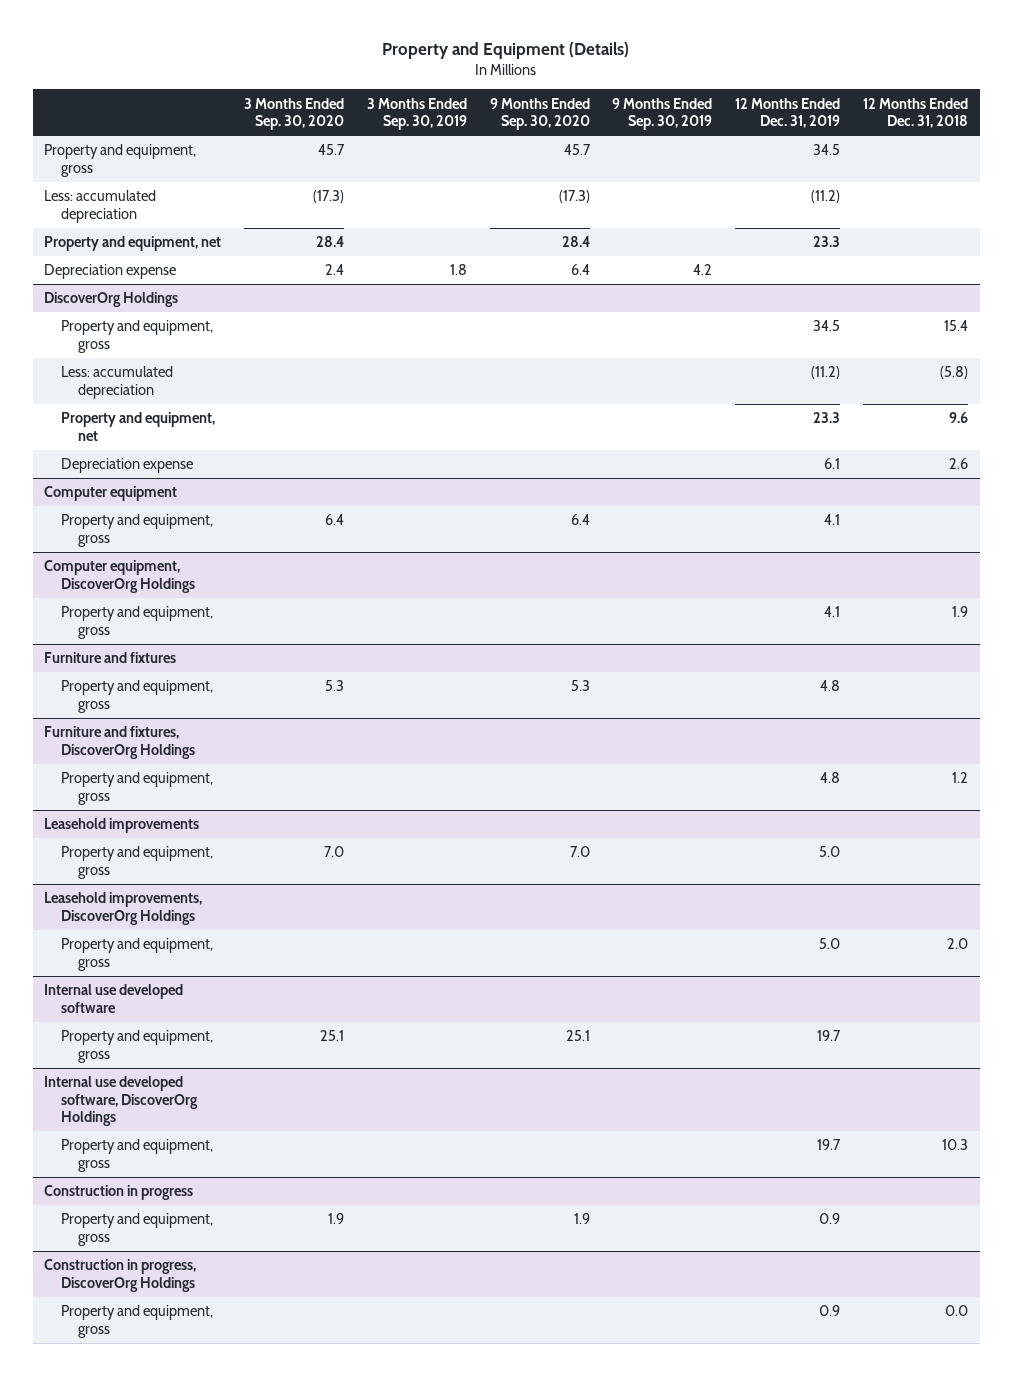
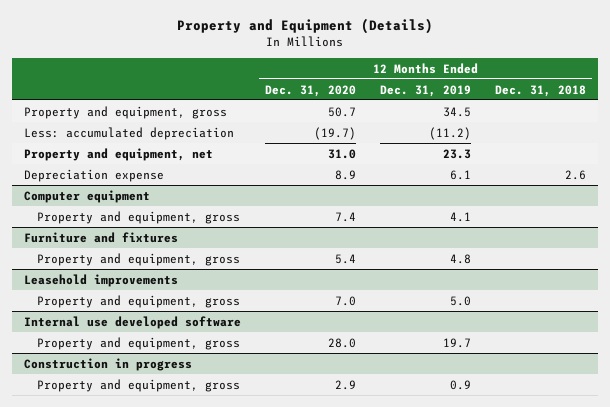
- | 3 Months Ended Sep. 30, 2020 | 3 Months Ended Sep. 30, 2019 | 9 Months Ended Sep. 30, 2020 | 9 Months Ended Sep. 30, 2019 | 12 Months Ended Dec. 31, 2019 | 12 Months Ended Dec. 31, 2018
+ | 12 Months Ended Dec. 31, 2020 | 12 Months Ended Dec. 31, 2019 | 12 Months Ended Dec. 31, 2018
- Depreciation expense | 2.4 | 1.8 | 6.4 | 4.2 | |
- DiscoverOrg Holdings
- Property and equipment, gross | | | | | 34.5 | 15.4
- Less: accumulated depreciation | | | | | (11.2) | (5.8)
- Property and equipment, net | | | | | 23.3 | 9.6
- Computer equipment, DiscoverOrg Holdings
- Property and equipment, gross | | | | | 4.1 | 1.9
- Furniture and fixtures, DiscoverOrg Holdings
- Property and equipment, gross | | | | | 4.8 | 1.2
- Leasehold improvements, DiscoverOrg Holdings
- Property and equipment, gross | | | | | 5.0 | 2.0
- Internal use developed software, DiscoverOrg Holdings
- Property and equipment, gross | | | | | 19.7 | 10.3
- Construction in progress, DiscoverOrg Holdings
- Property and equipment, gross | | | | | 0.9 | 0.0

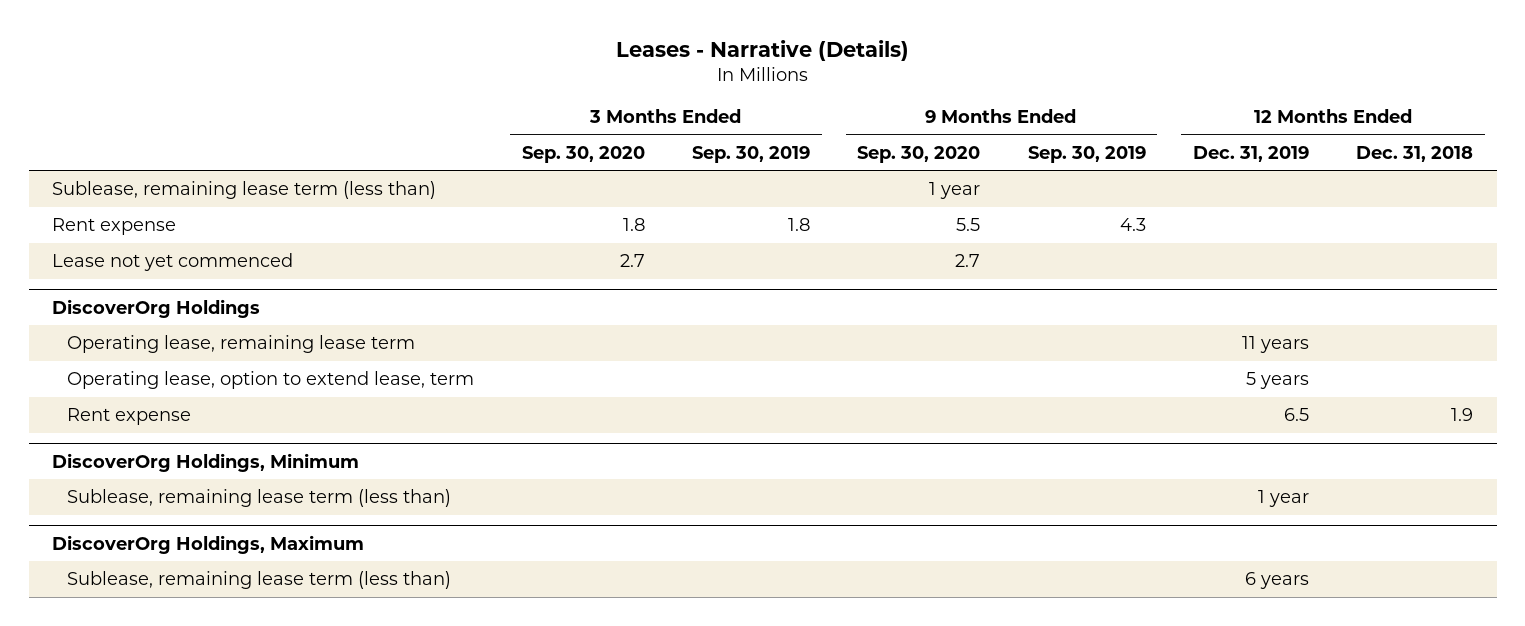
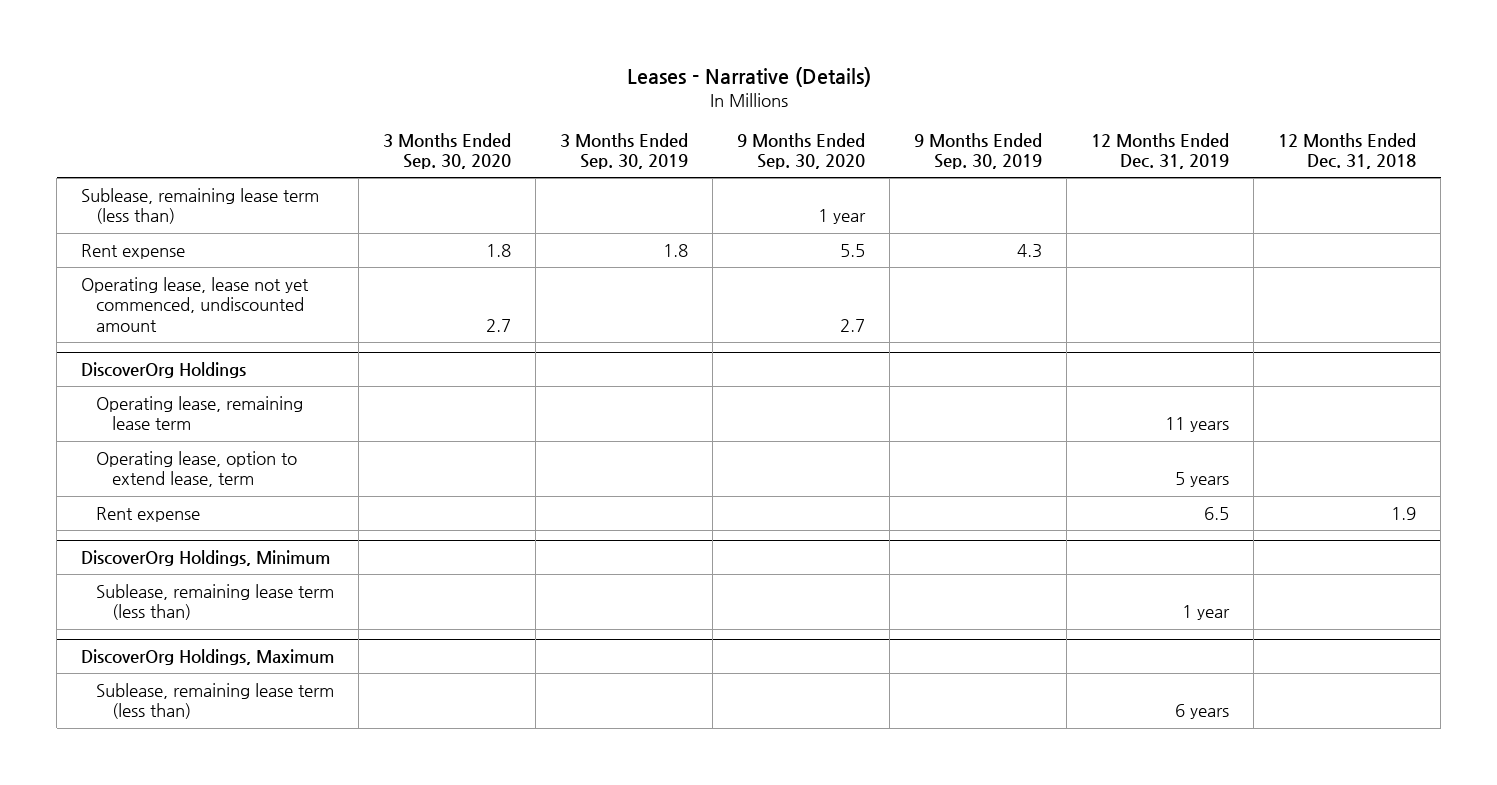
- Lease not yet commenced | 2.7 | | 2.7 | | |
+ Operating lease, lease not yet commenced, undiscounted amount | 2.7 | | 2.7 | | |

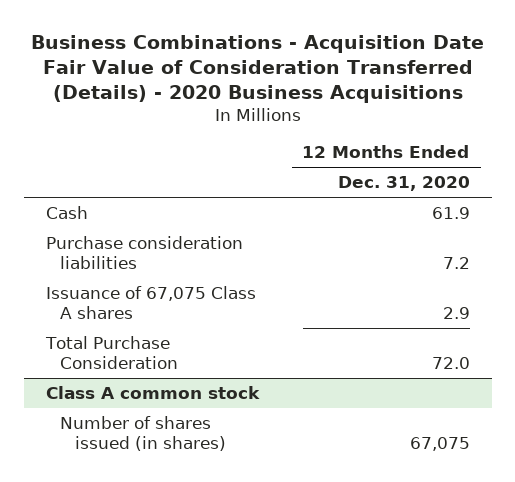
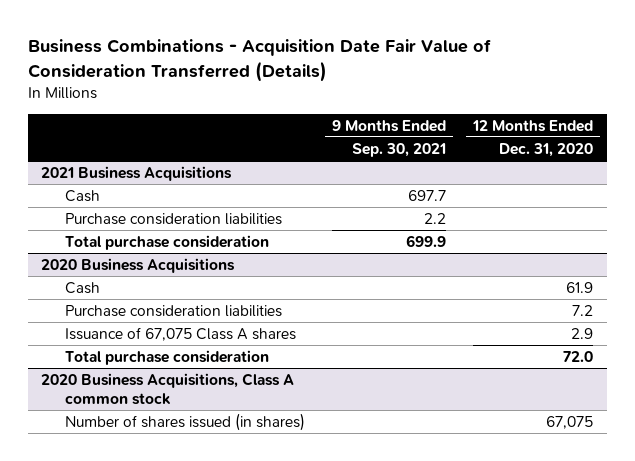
- Business Combinations - Acquisition Date Fair Value of Consideration Transferred (Details) - 2020 Business Acquisitions
+ Business Combinations - Acquisition Date Fair Value of Consideration Transferred (Details)
- | 12 Months Ended Dec. 31, 2020
+ | 9 Months Ended Sep. 30, 2021 | 12 Months Ended Dec. 31, 2020
+ 2021 Business Acquisitions
+ Cash | 697.7 |
+ Purchase consideration liabilities | 2.2 |
+ Total purchase consideration | 699.9 |
+ 2020 Business Acquisitions
- Total Purchase Consideration | 72.0
- Class A common stock
+ Total purchase consideration | | 72.0
+ 2020 Business Acquisitions, Class A common stock

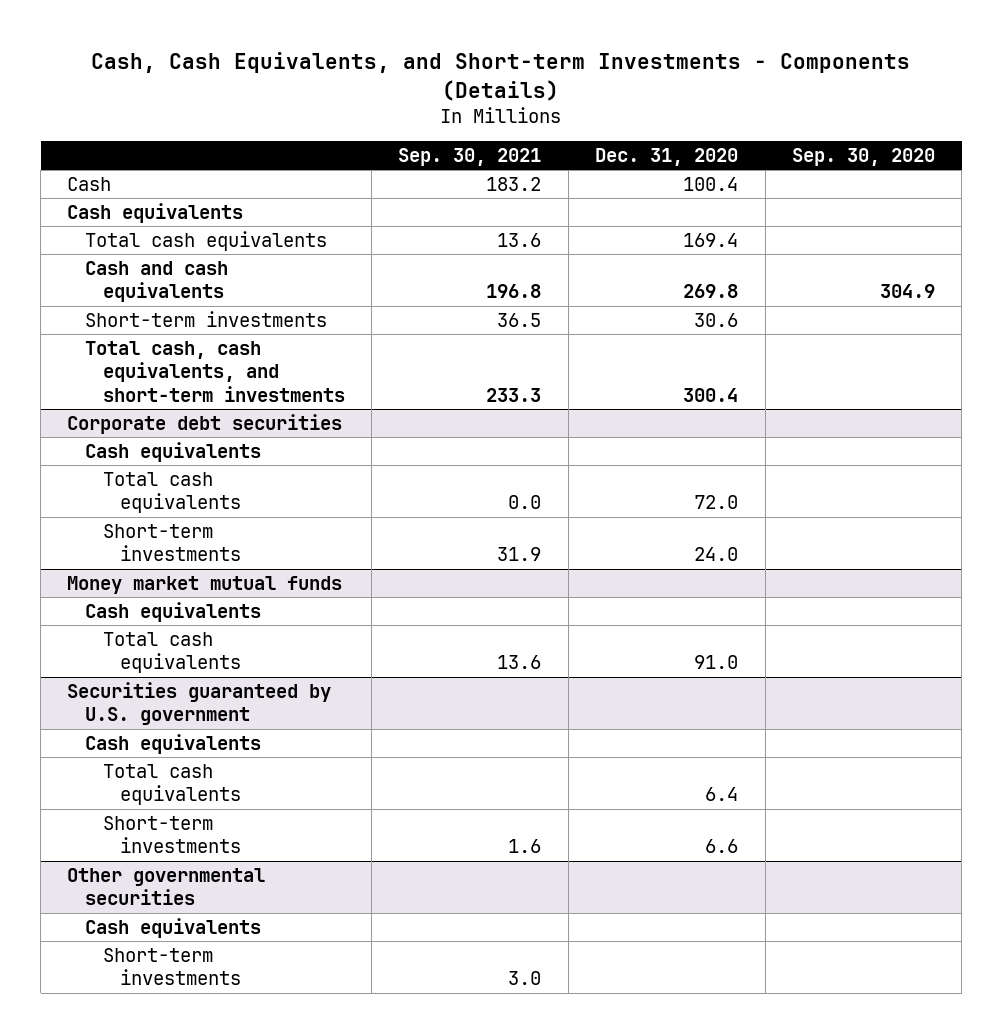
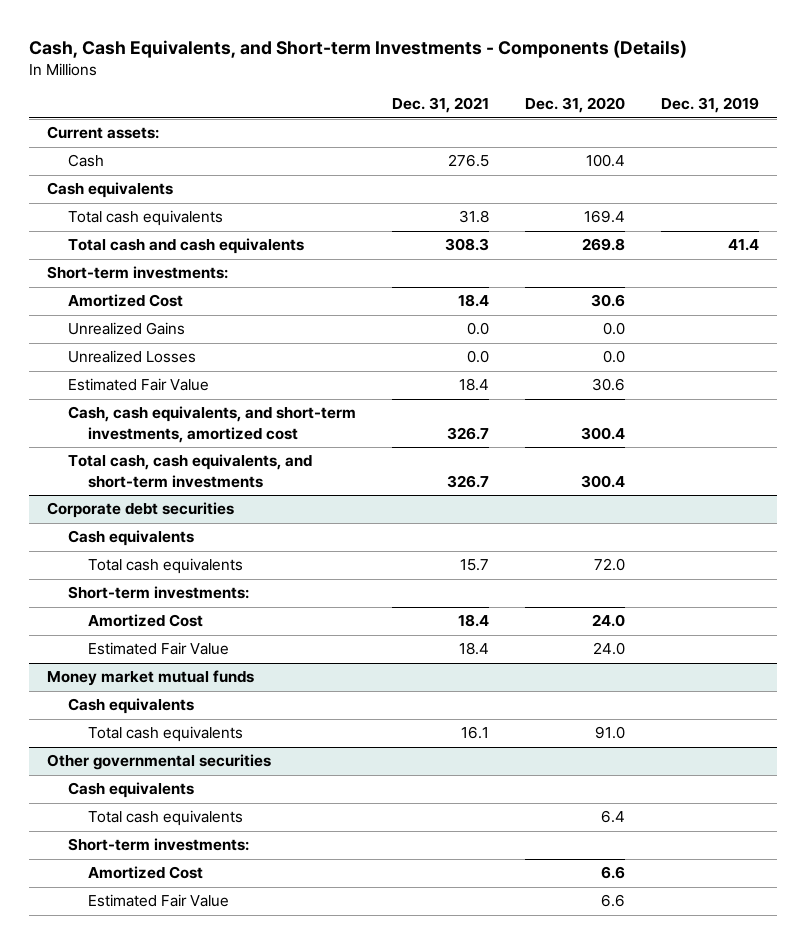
- | Sep. 30, 2021 | Dec. 31, 2020 | Sep. 30, 2020
+ | Dec. 31, 2021 | Dec. 31, 2020 | Dec. 31, 2019
+ Current assets:
- Cash and cash equivalents | 196.8 | 269.8 | 304.9
- Short-term investments | 36.5 | 30.6 |
+ Total cash and cash equivalents | 308.3 | 269.8 | 41.4
+ Short-term investments:
+ Amortized Cost | 18.4 | 30.6 |
+ Unrealized Gains | 0.0 | 0.0 |
+ Unrealized Losses | 0.0 | 0.0 |
+ Estimated Fair Value | 18.4 | 30.6 |
+ Cash, cash equivalents, and short-term investments, amortized cost | 326.7 | 300.4 |
@ Corporate debt securities
- Short-term investments | 31.9 | 24.0 |
+ Short-term investments:
+ Amortized Cost | 18.4 | 24.0 |
+ Estimated Fair Value | 18.4 | 24.0 |
- Securities guaranteed by U.S. government
- Cash equivalents
- Total cash equivalents | | 6.4 |
- Short-term investments | 1.6 | 6.6 |
@ Other governmental securities
- Short-term investments | 3.0 | |
+ Total cash equivalents | | 6.4 |
+ Short-term investments:
+ Amortized Cost | | 6.6 |
+ Estimated Fair Value | | 6.6 |

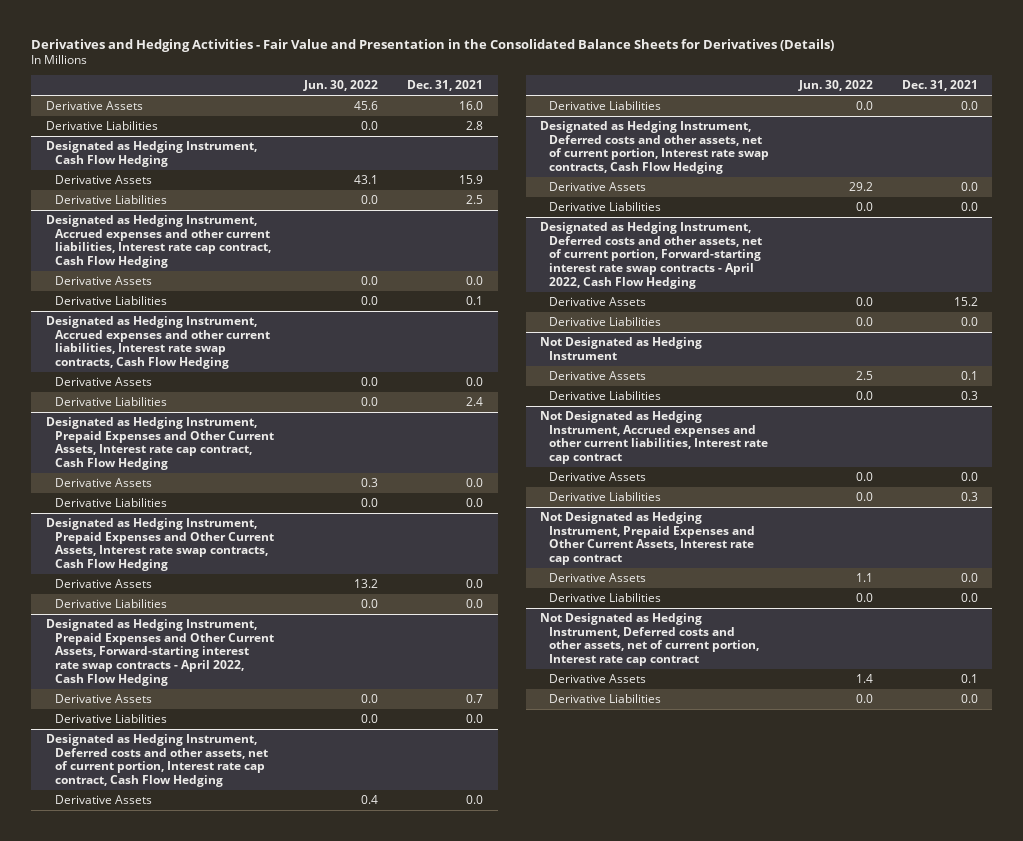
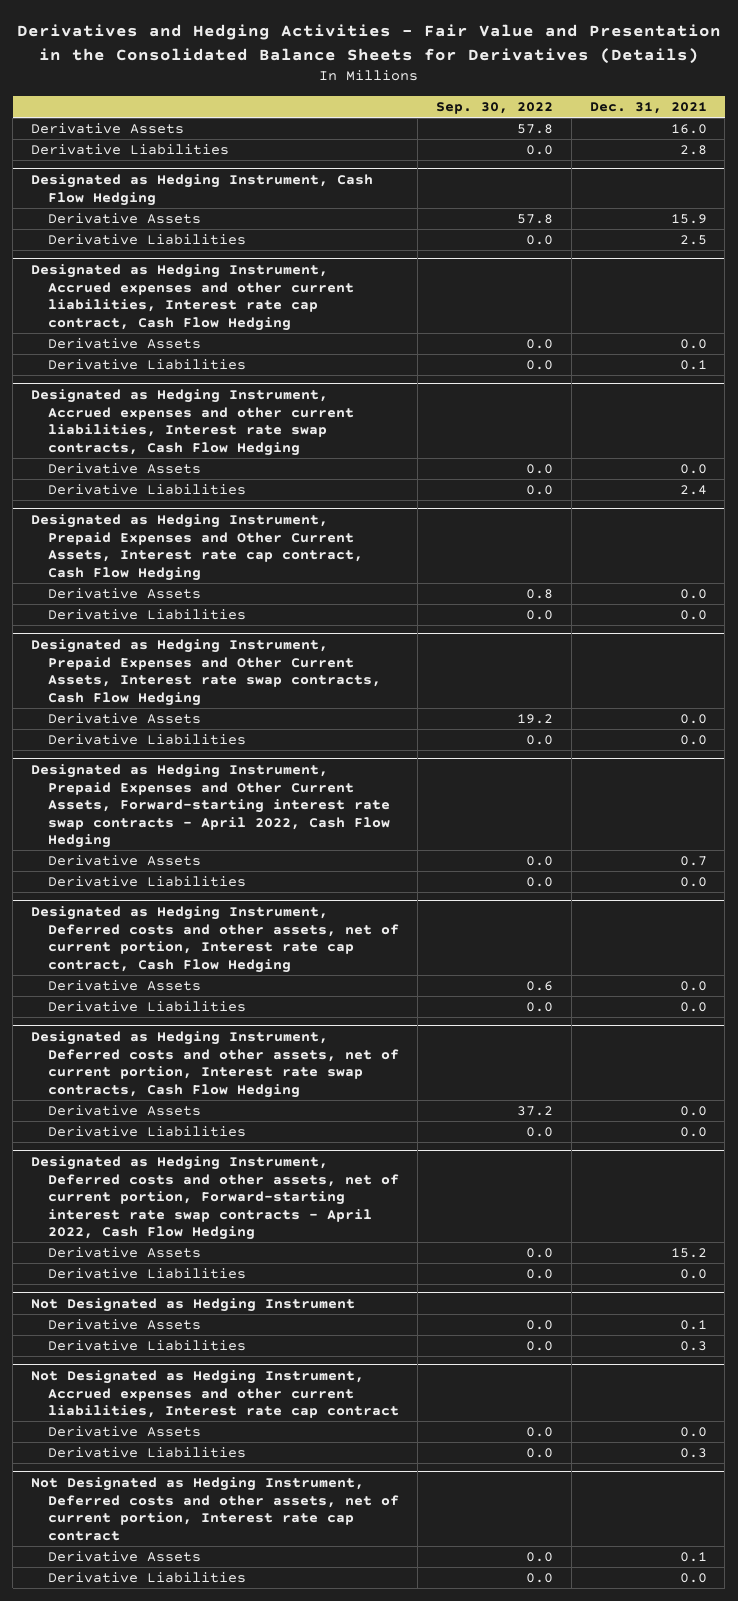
- | Jun. 30, 2022 | Dec. 31, 2021
+ | Sep. 30, 2022 | Dec. 31, 2021
- Not Designated as Hedging Instrument, Prepaid Expenses and Other Current Assets, Interest rate cap contract
- Derivative Assets | 1.1 | 0.0
- Derivative Liabilities | 0.0 | 0.0

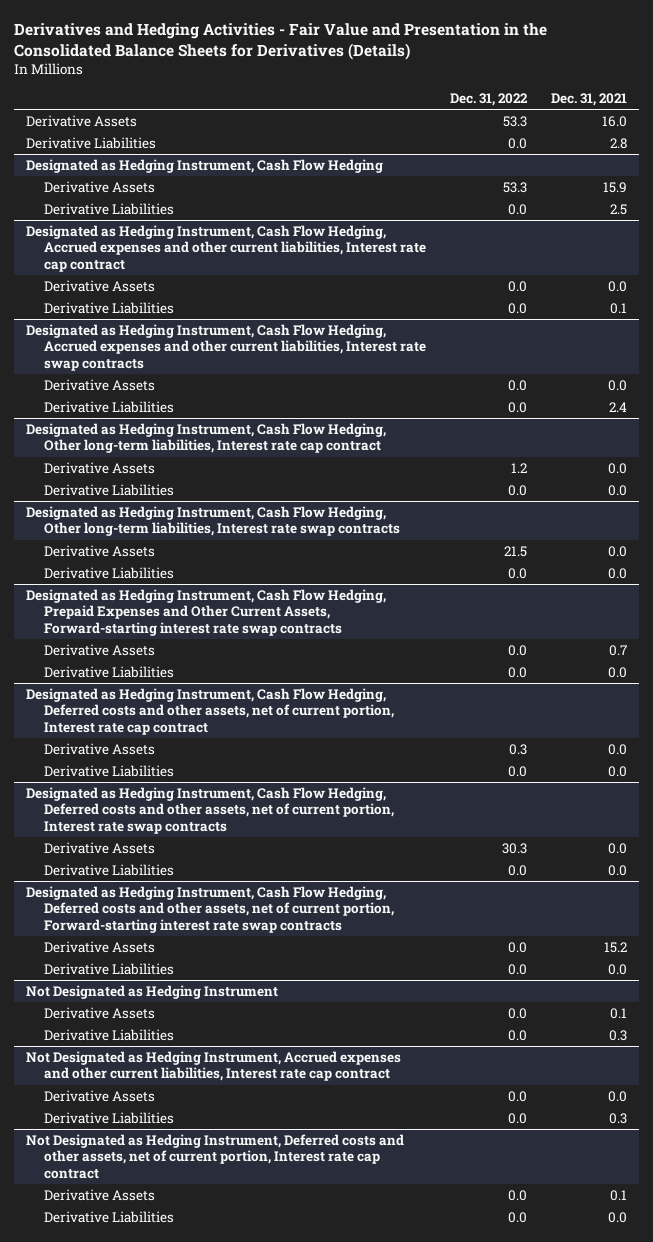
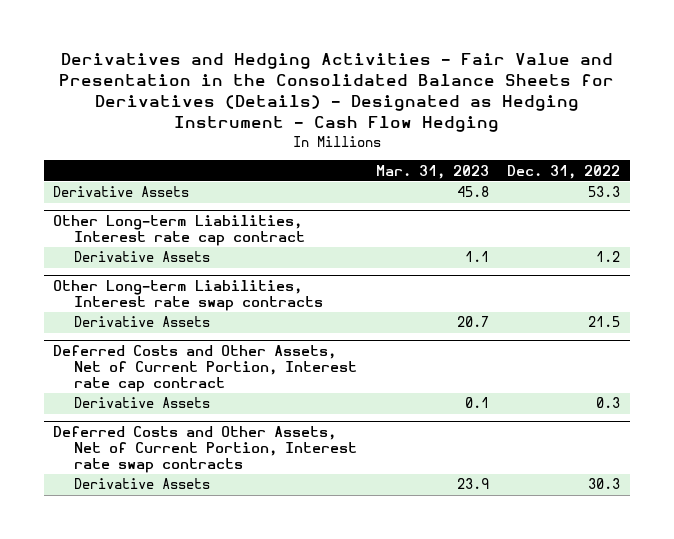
- Derivatives and Hedging Activities - Fair Value and Presentation in the Consolidated Balance Sheets for Derivatives (Details)
+ Derivatives and Hedging Activities - Fair Value and Presentation in the Consolidated Balance Sheets for Derivatives (Details) - Designated as Hedging Instrument - Cash Flow Hedging
- | Dec. 31, 2022 | Dec. 31, 2021
+ | Mar. 31, 2023 | Dec. 31, 2022
- Derivative Liabilities | 0.0 | 2.8
- Designated as Hedging Instrument, Cash Flow Hedging
- Derivative Assets | 53.3 | 15.9
- Derivative Liabilities | 0.0 | 2.5
- Designated as Hedging Instrument, Cash Flow Hedging, Accrued expenses and other current liabilities, Interest rate cap contract
- Derivative Assets | 0.0 | 0.0
- Derivative Liabilities | 0.0 | 0.1
- Designated as Hedging Instrument, Cash Flow Hedging, Accrued expenses and other current liabilities, Interest rate swap contracts
- Derivative Assets | 0.0 | 0.0
- Derivative Liabilities | 0.0 | 2.4
- Designated as Hedging Instrument, Cash Flow Hedging, Other long-term liabilities, Interest rate cap contract
+ Other Long-term Liabilities, Interest rate cap contract
- Derivative Liabilities | 0.0 | 0.0
- Designated as Hedging Instrument, Cash Flow Hedging, Other long-term liabilities, Interest rate swap contracts
+ Other Long-term Liabilities, Interest rate swap contracts
- Derivative Liabilities | 0.0 | 0.0
- Designated as Hedging Instrument, Cash Flow Hedging, Prepaid Expenses and Other Current Assets, Forward-starting interest rate swap contracts
- Derivative Assets | 0.0 | 0.7
- Derivative Liabilities | 0.0 | 0.0
- Designated as Hedging Instrument, Cash Flow Hedging, Deferred costs and other assets, net of current portion, Interest rate cap contract
+ Deferred Costs and Other Assets, Net of Current Portion, Interest rate cap contract
- Derivative Liabilities | 0.0 | 0.0
- Designated as Hedging Instrument, Cash Flow Hedging, Deferred costs and other assets, net of current portion, Interest rate swap contracts
+ Deferred Costs and Other Assets, Net of Current Portion, Interest rate swap contracts
- Derivative Liabilities | 0.0 | 0.0
- Designated as Hedging Instrument, Cash Flow Hedging, Deferred costs and other assets, net of current portion, Forward-starting interest rate swap contracts
- Derivative Assets | 0.0 | 15.2
- Derivative Liabilities | 0.0 | 0.0
- Not Designated as Hedging Instrument
- Derivative Assets | 0.0 | 0.1
- Derivative Liabilities | 0.0 | 0.3
- Not Designated as Hedging Instrument, Accrued expenses and other current liabilities, Interest rate cap contract
- Derivative Assets | 0.0 | 0.0
- Derivative Liabilities | 0.0 | 0.3
- Not Designated as Hedging Instrument, Deferred costs and other assets, net of current portion, Interest rate cap contract
- Derivative Assets | 0.0 | 0.1
- Derivative Liabilities | 0.0 | 0.0

